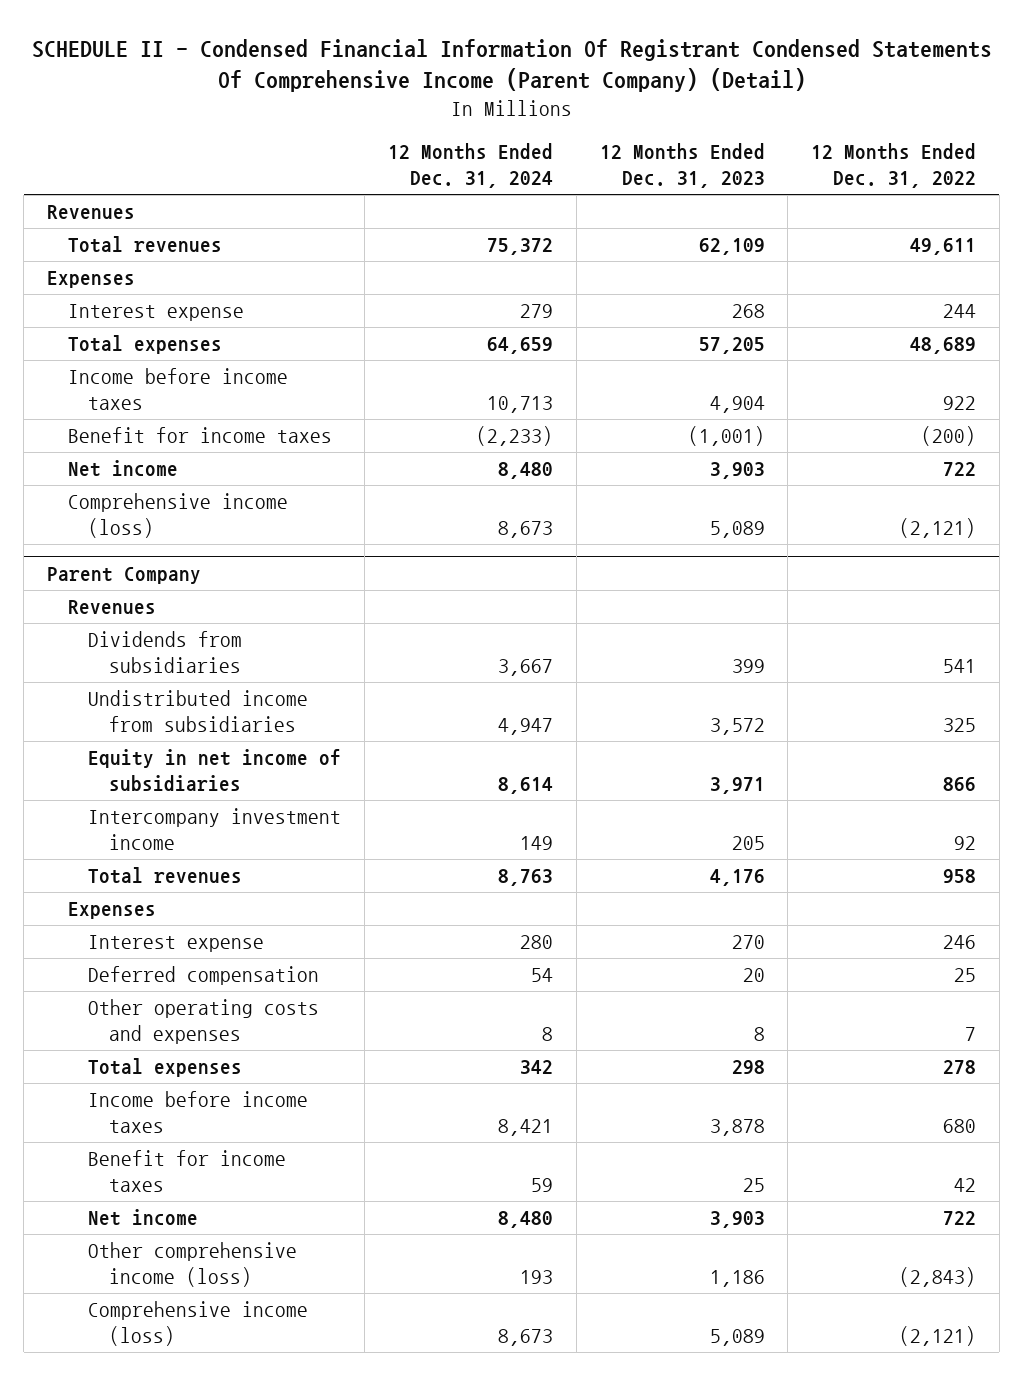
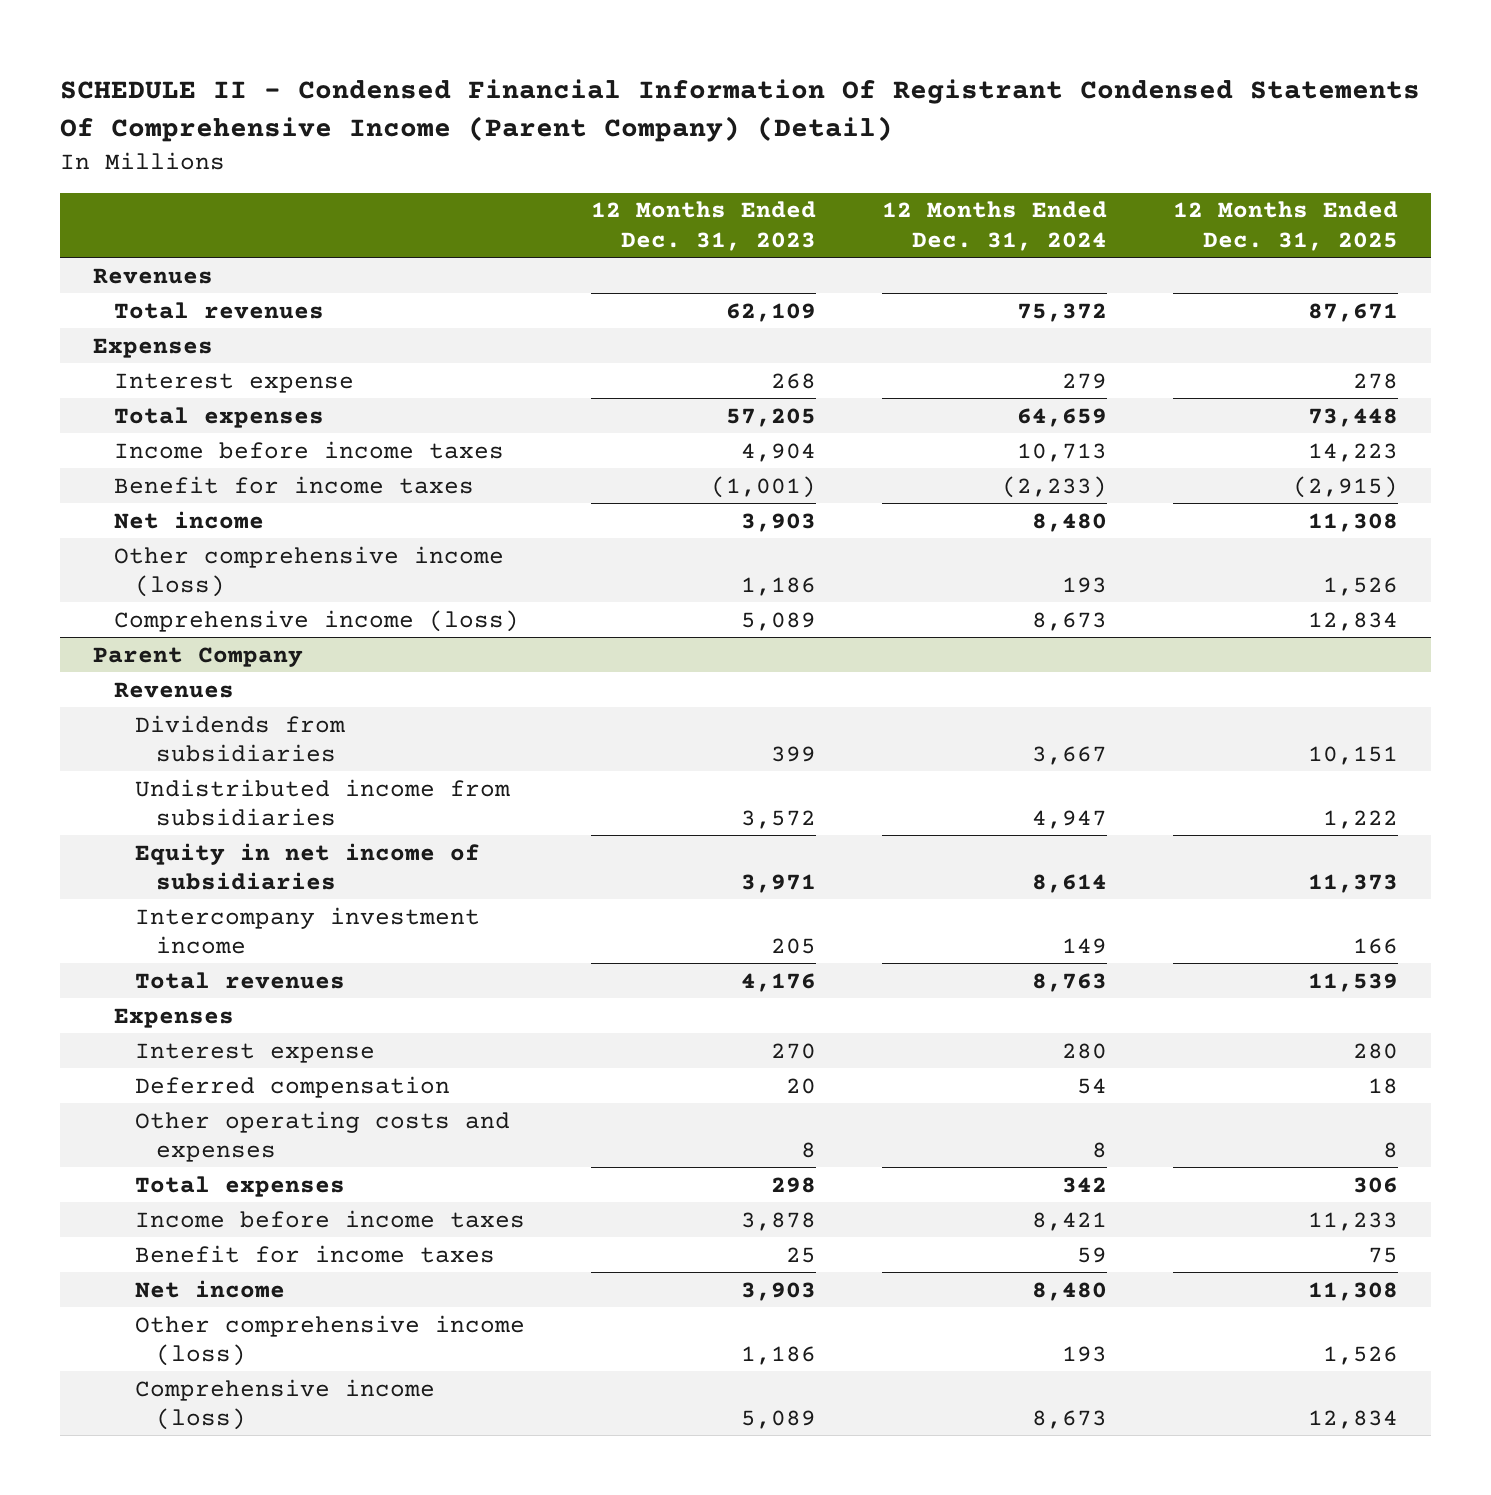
- | 12 Months Ended Dec. 31, 2024 | 12 Months Ended Dec. 31, 2023 | 12 Months Ended Dec. 31, 2022
+ | 12 Months Ended Dec. 31, 2023 | 12 Months Ended Dec. 31, 2024 | 12 Months Ended Dec. 31, 2025
+ Other comprehensive income (loss) | 1,186 | 193 | 1,526

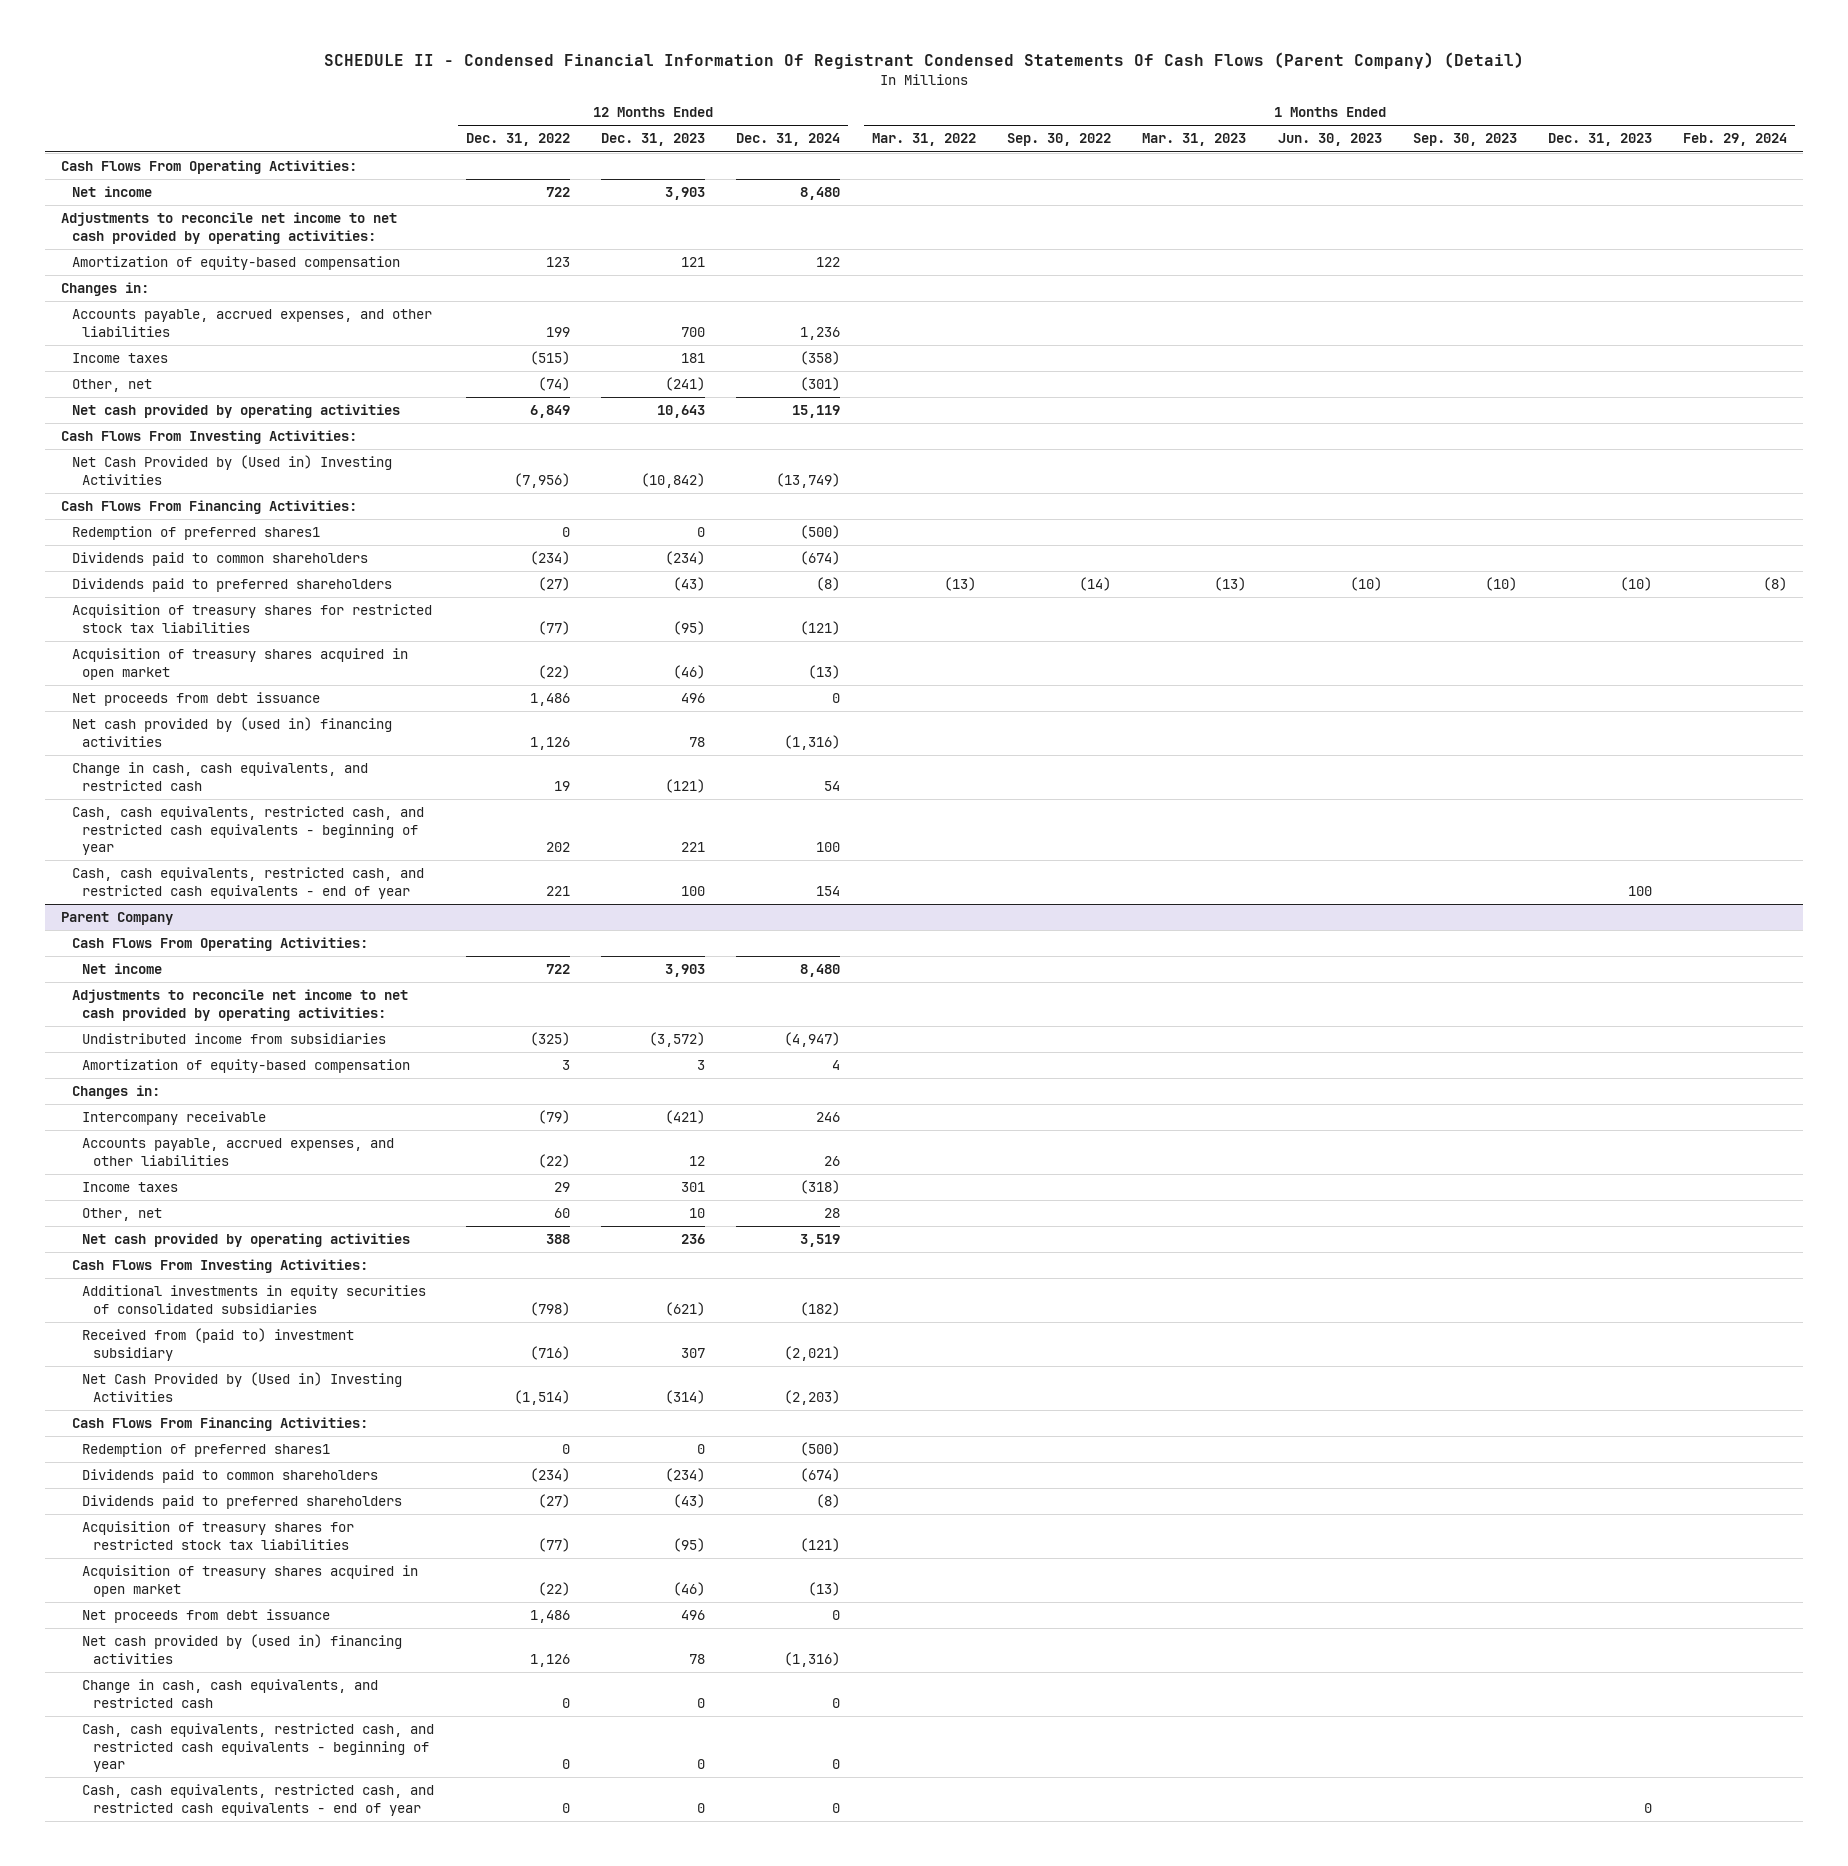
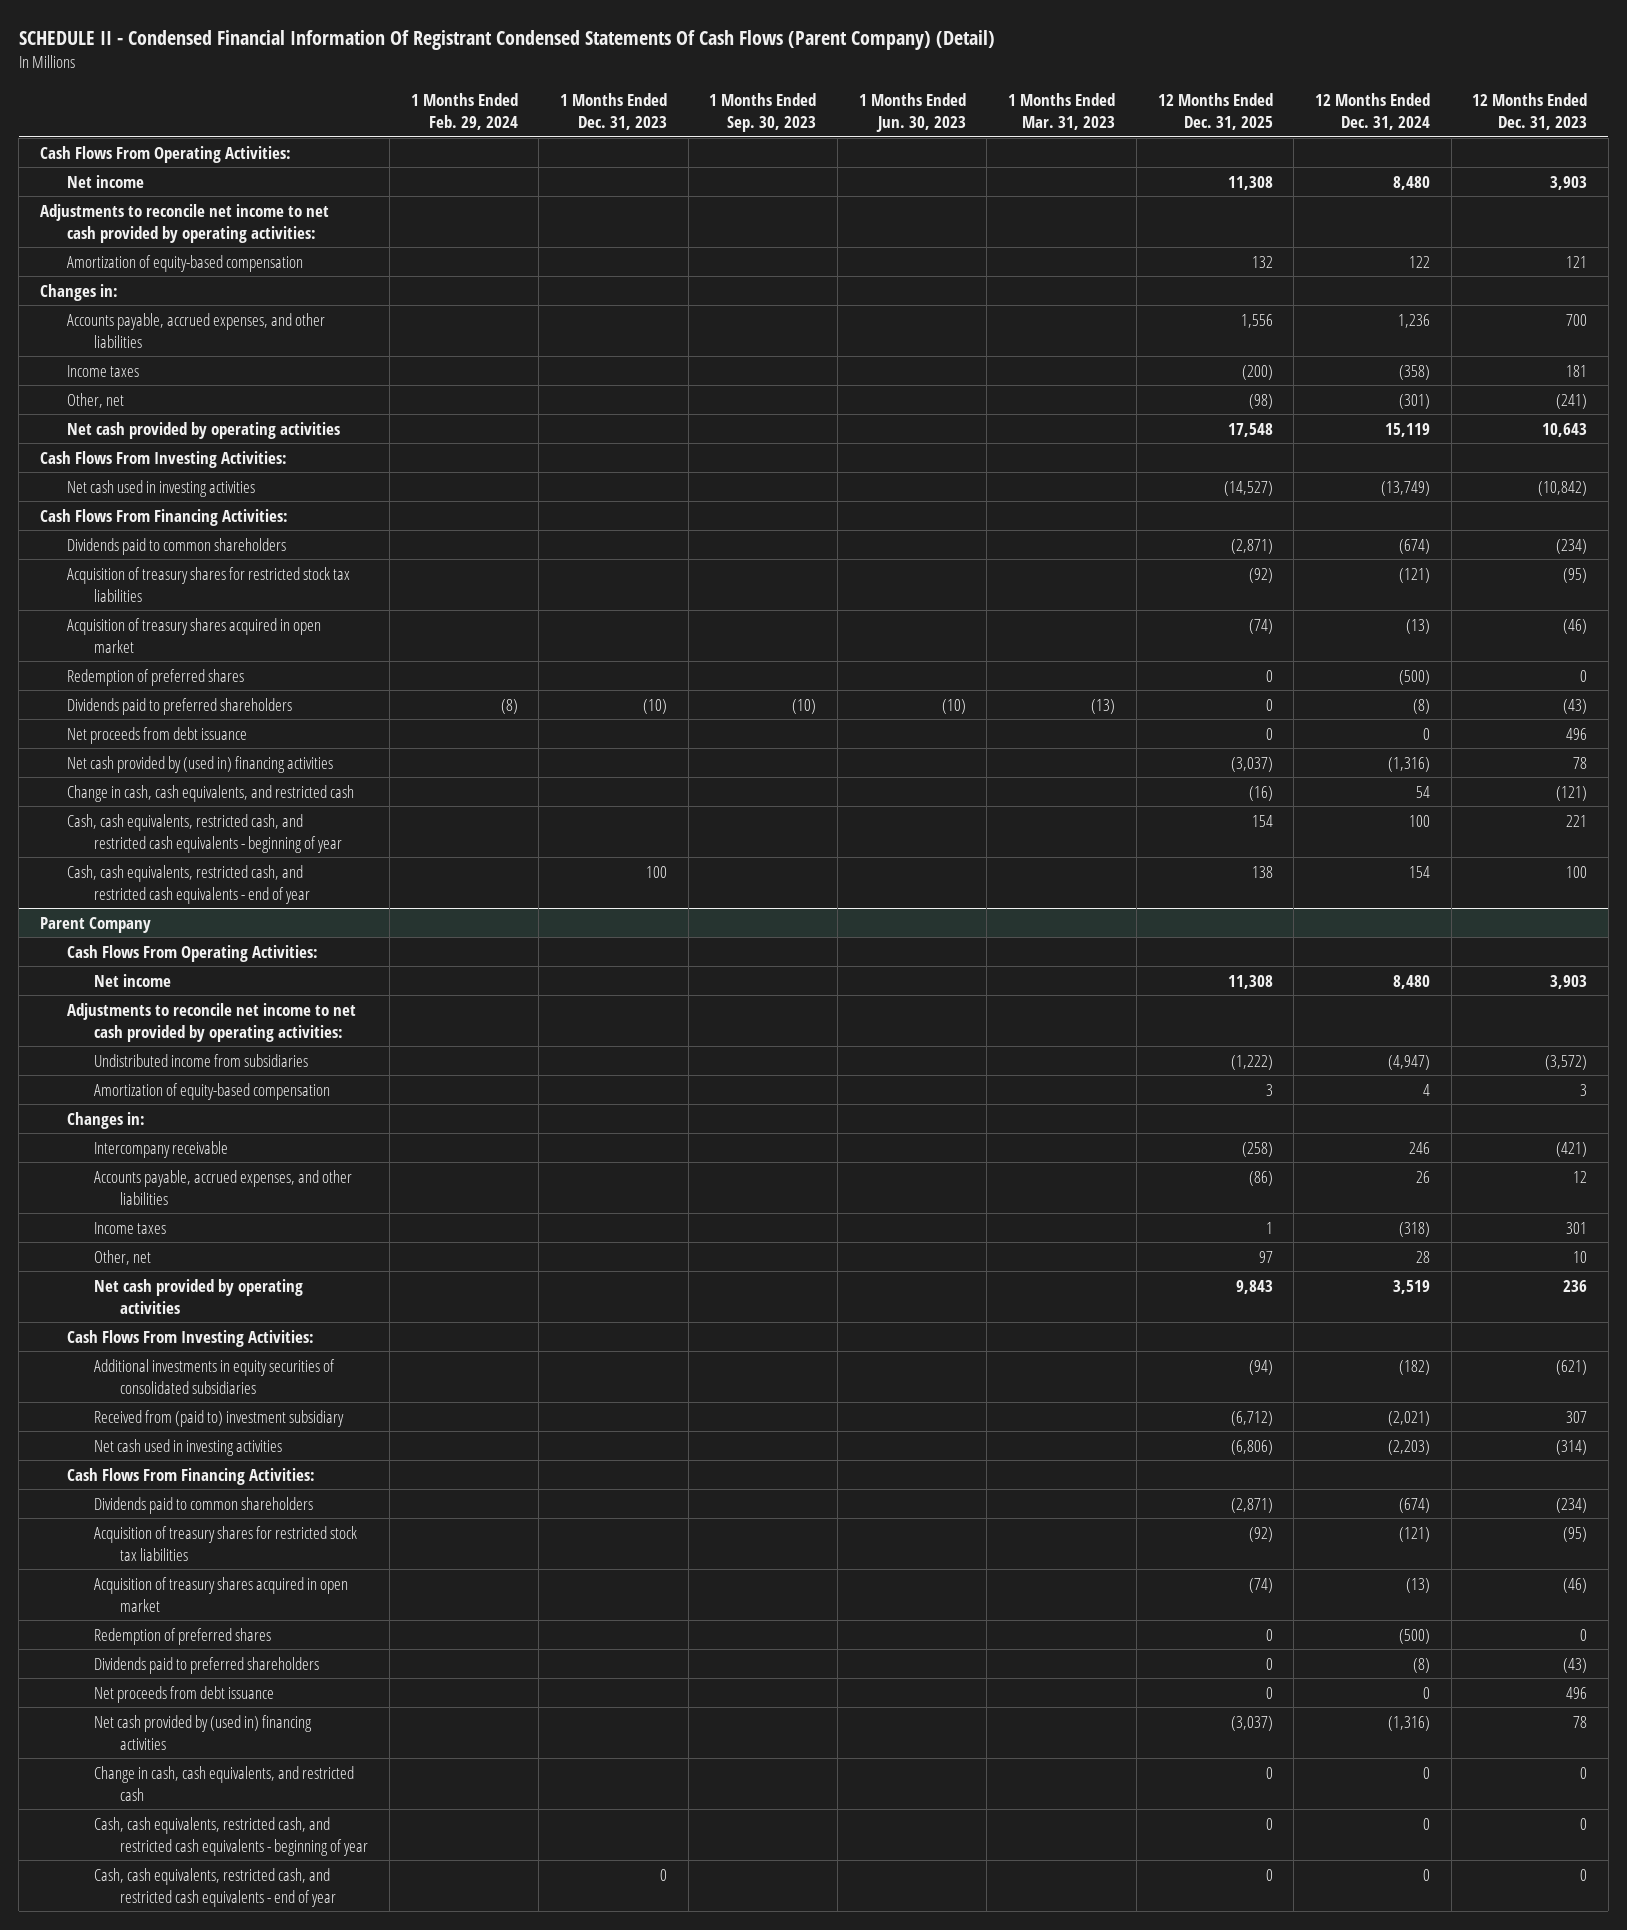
- | 12 Months Ended Dec. 31, 2022 | 12 Months Ended Dec. 31, 2023 | 12 Months Ended Dec. 31, 2024 | 1 Months Ended Mar. 31, 2022 | 1 Months Ended Sep. 30, 2022 | 1 Months Ended Mar. 31, 2023 | 1 Months Ended Jun. 30, 2023 | 1 Months Ended Sep. 30, 2023 | 1 Months Ended Dec. 31, 2023 | 1 Months Ended Feb. 29, 2024
+ | 1 Months Ended Feb. 29, 2024 | 1 Months Ended Dec. 31, 2023 | 1 Months Ended Sep. 30, 2023 | 1 Months Ended Jun. 30, 2023 | 1 Months Ended Mar. 31, 2023 | 12 Months Ended Dec. 31, 2025 | 12 Months Ended Dec. 31, 2024 | 12 Months Ended Dec. 31, 2023
- Net Cash Provided by (Used in) Investing Activities | (7,956) | (10,842) | (13,749) | | | | | | |
+ Net cash used in investing activities | | | | | | (14,527) | (13,749) | (10,842)
- Redemption of preferred shares1 | 0 | 0 | (500) | | | | | | |
+ Redemption of preferred shares | | | | | | 0 | (500) | 0
moved down: Dividends paid to preferred shareholders | (8) | (10) | (10) | (10) | (13) | 0 | (8) | (43)
@ Parent Company
- Net Cash Provided by (Used in) Investing Activities | (1,514) | (314) | (2,203) | | | | | | |
+ Net cash used in investing activities | | | | | | (6,806) | (2,203) | (314)
- Redemption of preferred shares1 | 0 | 0 | (500) | | | | | | |
+ Redemption of preferred shares | | | | | | 0 | (500) | 0
moved down: Dividends paid to preferred shareholders | | | | | | 0 | (8) | (43)

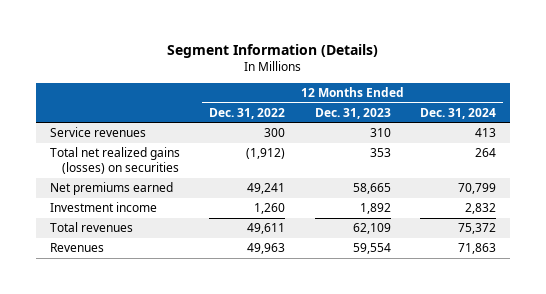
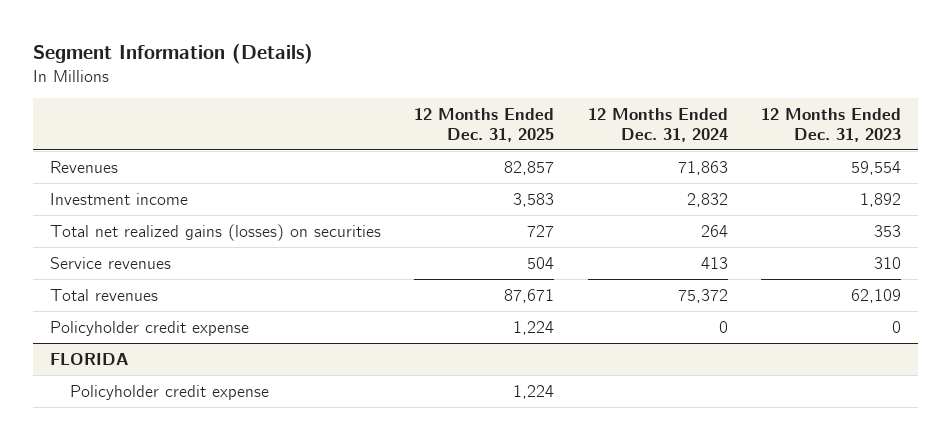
- | 12 Months Ended Dec. 31, 2022 | 12 Months Ended Dec. 31, 2023 | 12 Months Ended Dec. 31, 2024
+ | 12 Months Ended Dec. 31, 2025 | 12 Months Ended Dec. 31, 2024 | 12 Months Ended Dec. 31, 2023
- Net premiums earned | 49,241 | 58,665 | 70,799
moved up: Revenues | 82,857 | 71,863 | 59,554
moved down: Total net realized gains (losses) on securities | 727 | 264 | 353
moved down: Service revenues | 504 | 413 | 310
+ Policyholder credit expense | 1,224 | 0 | 0
+ FLORIDA
+ Policyholder credit expense | 1,224 | |

